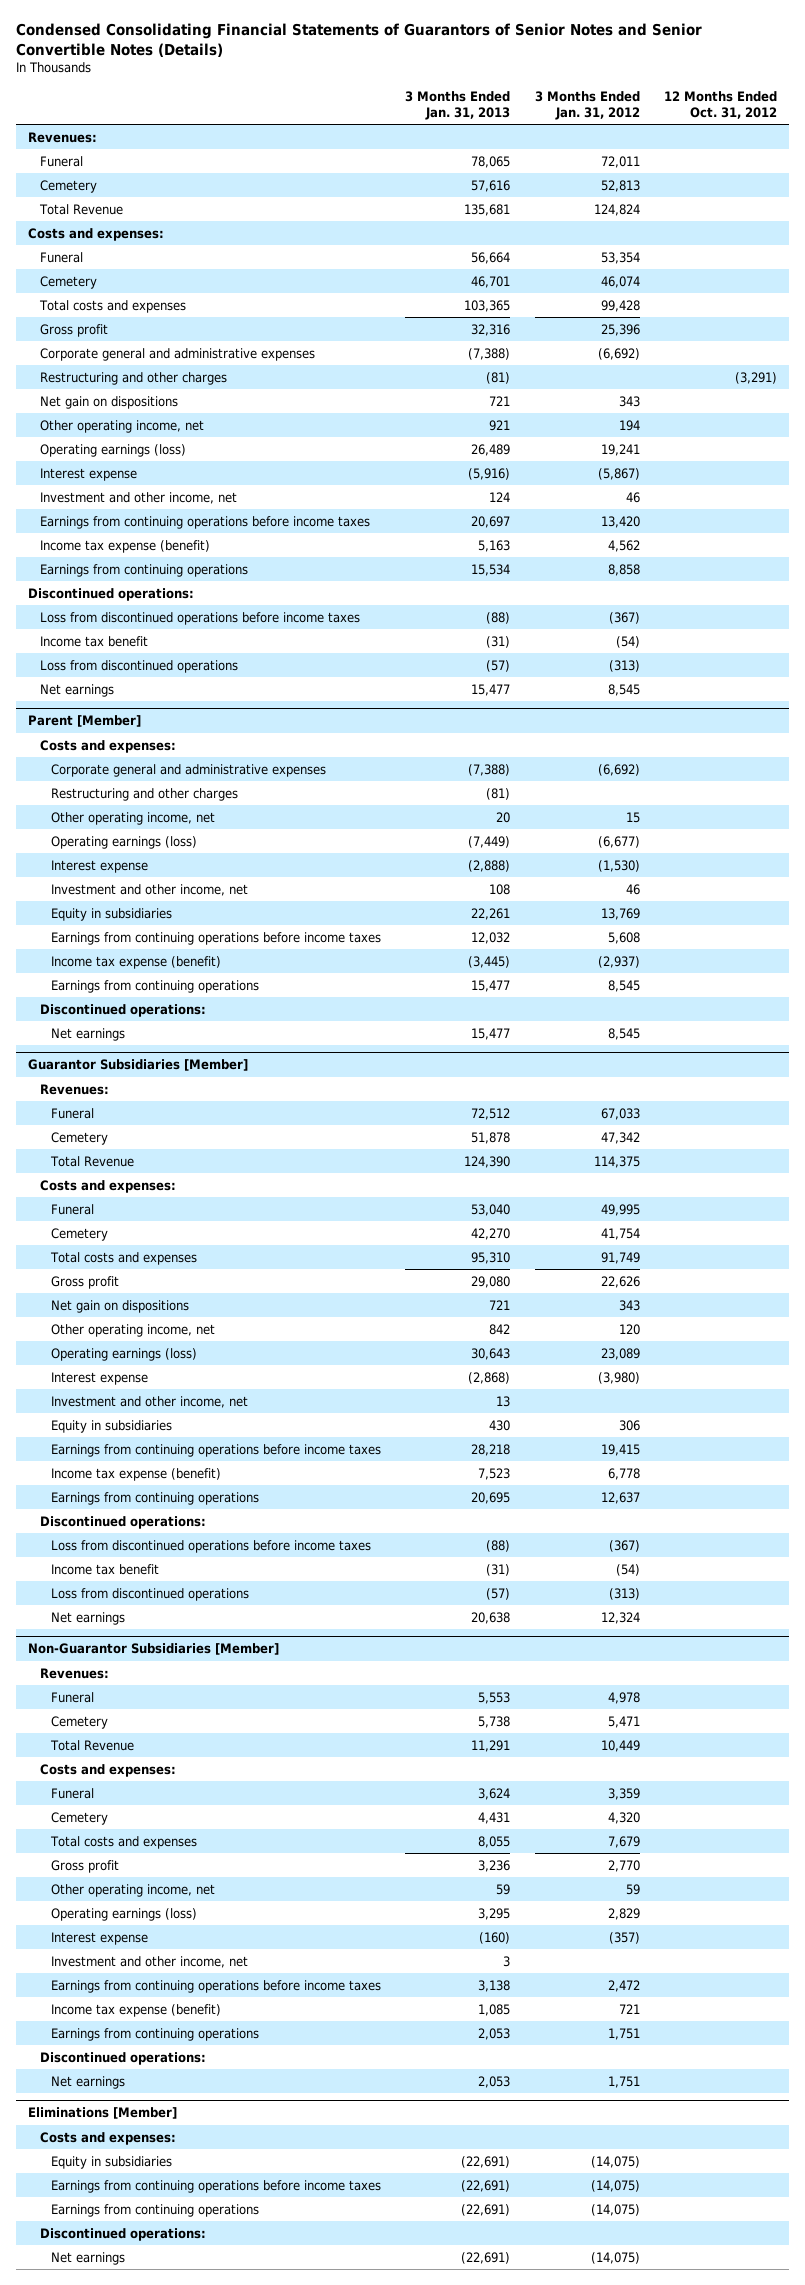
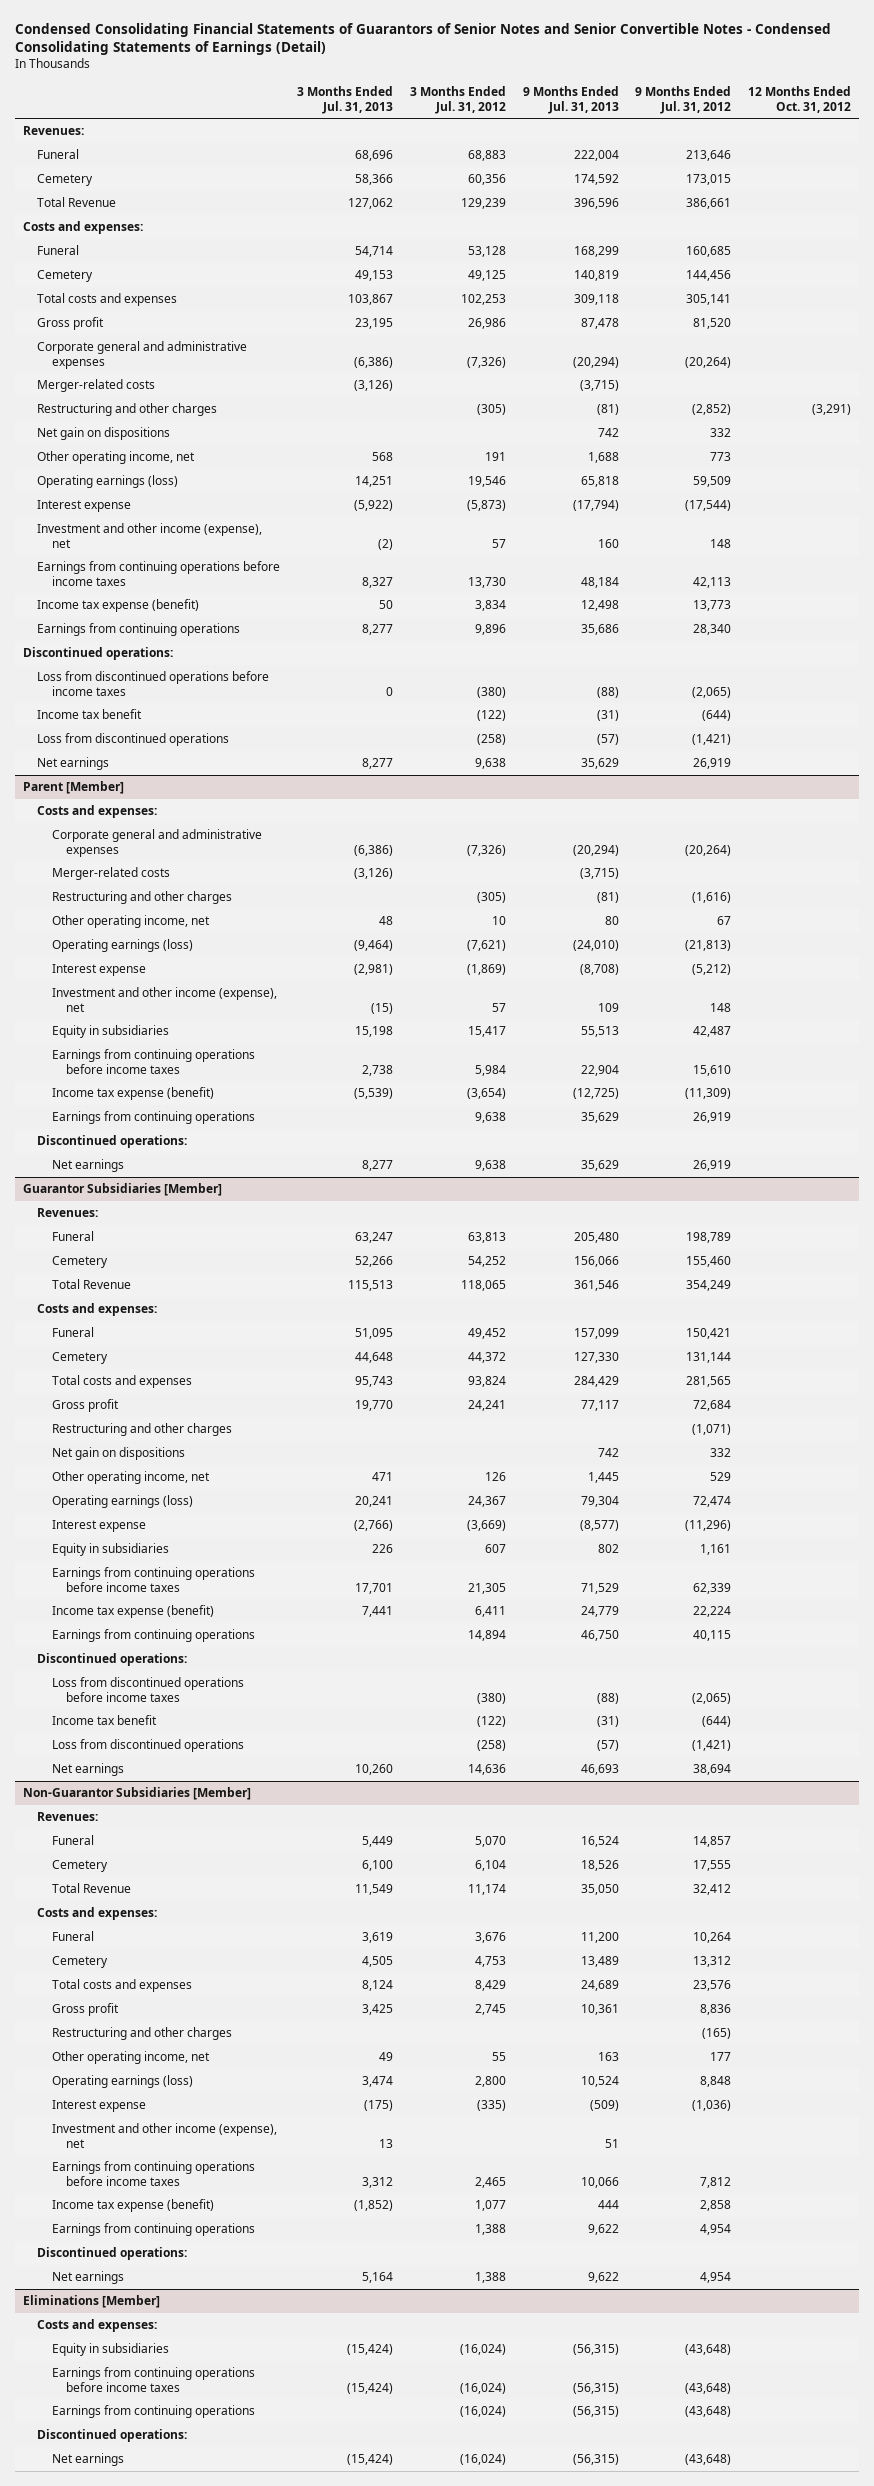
- Condensed Consolidating Financial Statements of Guarantors of Senior Notes and Senior Convertible Notes (Details)
+ Condensed Consolidating Financial Statements of Guarantors of Senior Notes and Senior Convertible Notes - Condensed Consolidating Statements of Earnings (Detail)
- | 3 Months Ended Jan. 31, 2013 | 3 Months Ended Jan. 31, 2012 | 12 Months Ended Oct. 31, 2012
+ | 3 Months Ended Jul. 31, 2013 | 3 Months Ended Jul. 31, 2012 | 9 Months Ended Jul. 31, 2013 | 9 Months Ended Jul. 31, 2012 | 12 Months Ended Oct. 31, 2012
+ Merger-related costs | (3,126) | | (3,715) | |
- Investment and other income, net | 124 | 46 |
+ Investment and other income (expense), net | (2) | 57 | 160 | 148 |
@ Parent [Member]
+ Merger-related costs | (3,126) | | (3,715) | |
- Investment and other income, net | 108 | 46 |
+ Investment and other income (expense), net | (15) | 57 | 109 | 148 |
@ Guarantor Subsidiaries [Member]
+ Restructuring and other charges | | | | (1,071) |
- Investment and other income, net | 13 | |
@ Non-Guarantor Subsidiaries [Member]
+ Restructuring and other charges | | | | (165) |
- Investment and other income, net | 3 | |
+ Investment and other income (expense), net | 13 | | 51 | |

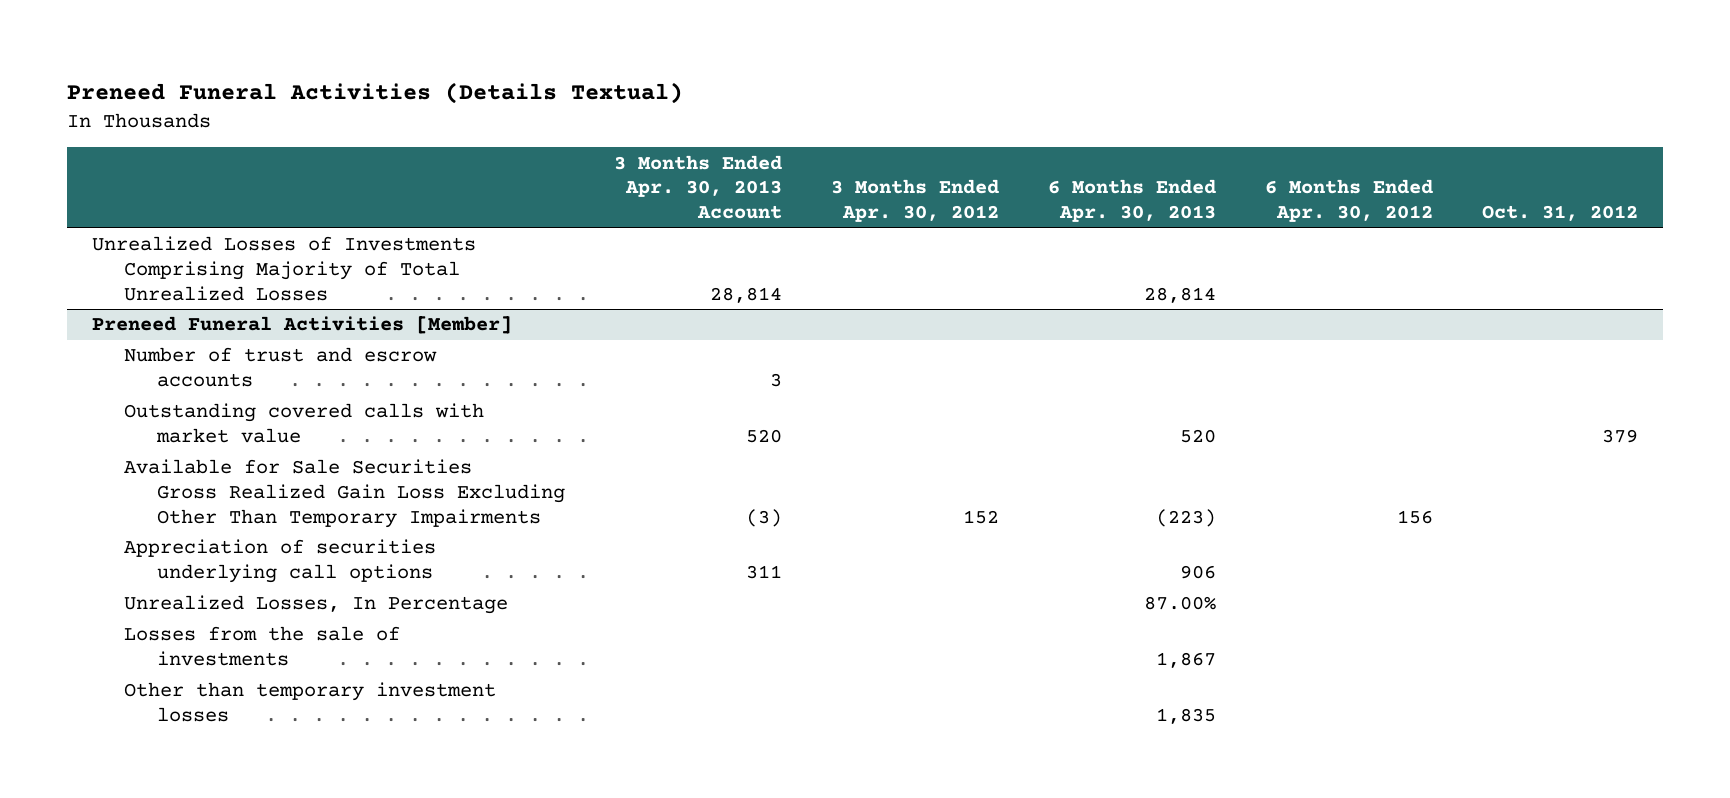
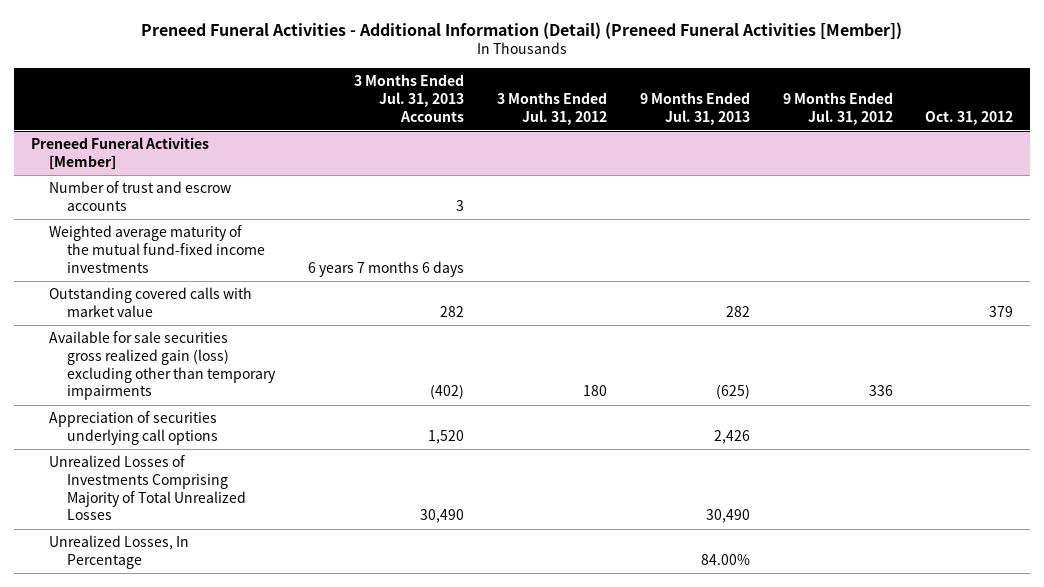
- Preneed Funeral Activities (Details Textual)
+ Preneed Funeral Activities - Additional Information (Detail) (Preneed Funeral Activities [Member])
- | 3 Months Ended Apr. 30, 2013 Account | 3 Months Ended Apr. 30, 2012 | 6 Months Ended Apr. 30, 2013 | 6 Months Ended Apr. 30, 2012 | Oct. 31, 2012
+ | 3 Months Ended Jul. 31, 2013 Accounts | 3 Months Ended Jul. 31, 2012 | 9 Months Ended Jul. 31, 2013 | 9 Months Ended Jul. 31, 2012 | Oct. 31, 2012
- Unrealized Losses of Investments Comprising Majority of Total Unrealized Losses | 28,814 | | 28,814 | |
@ Preneed Funeral Activities [Member]
+ Weighted average maturity of the mutual fund-fixed income investments | 6 years 7 months 6 days | | | |
- Available for Sale Securities Gross Realized Gain Loss Excluding Other Than Temporary Impairments | (3) | 152 | (223) | 156 |
+ Available for sale securities gross realized gain (loss) excluding other than temporary impairments | (402) | 180 | (625) | 336 |
+ Unrealized Losses of Investments Comprising Majority of Total Unrealized Losses | 30,490 | | 30,490 | |
- Losses from the sale of investments | | | 1,867 | |
- Other than temporary investment losses | | | 1,835 | |

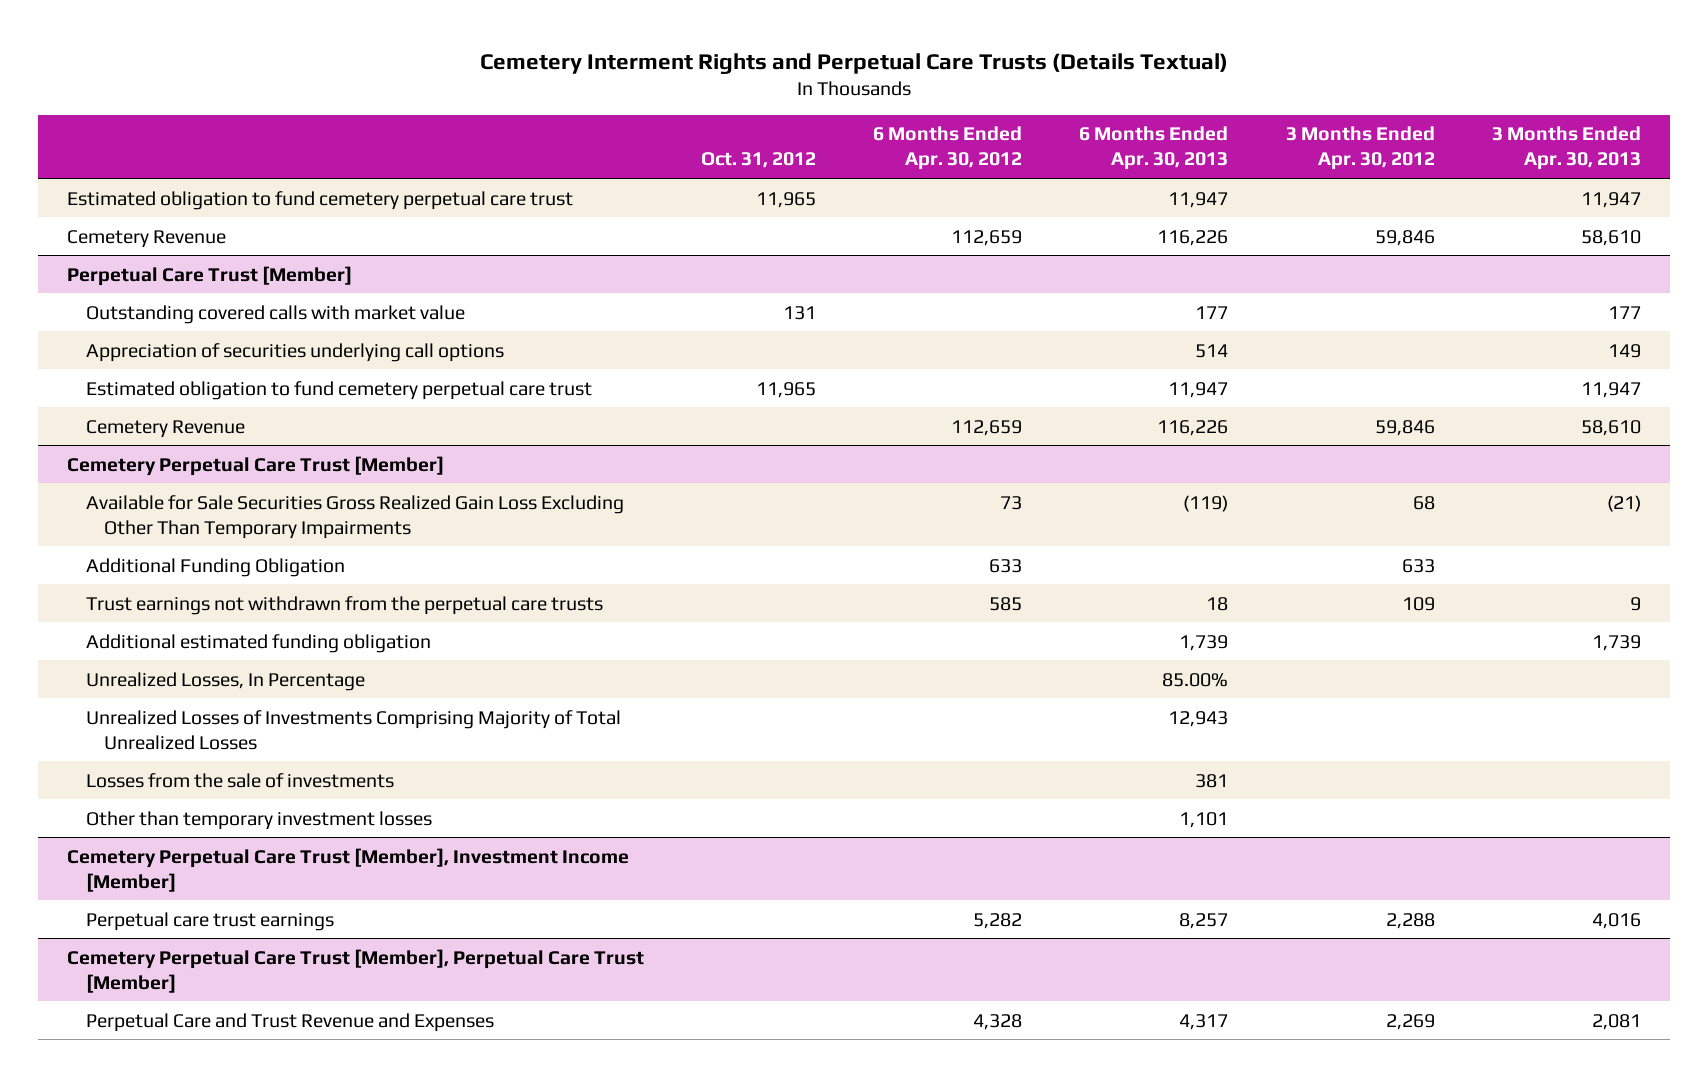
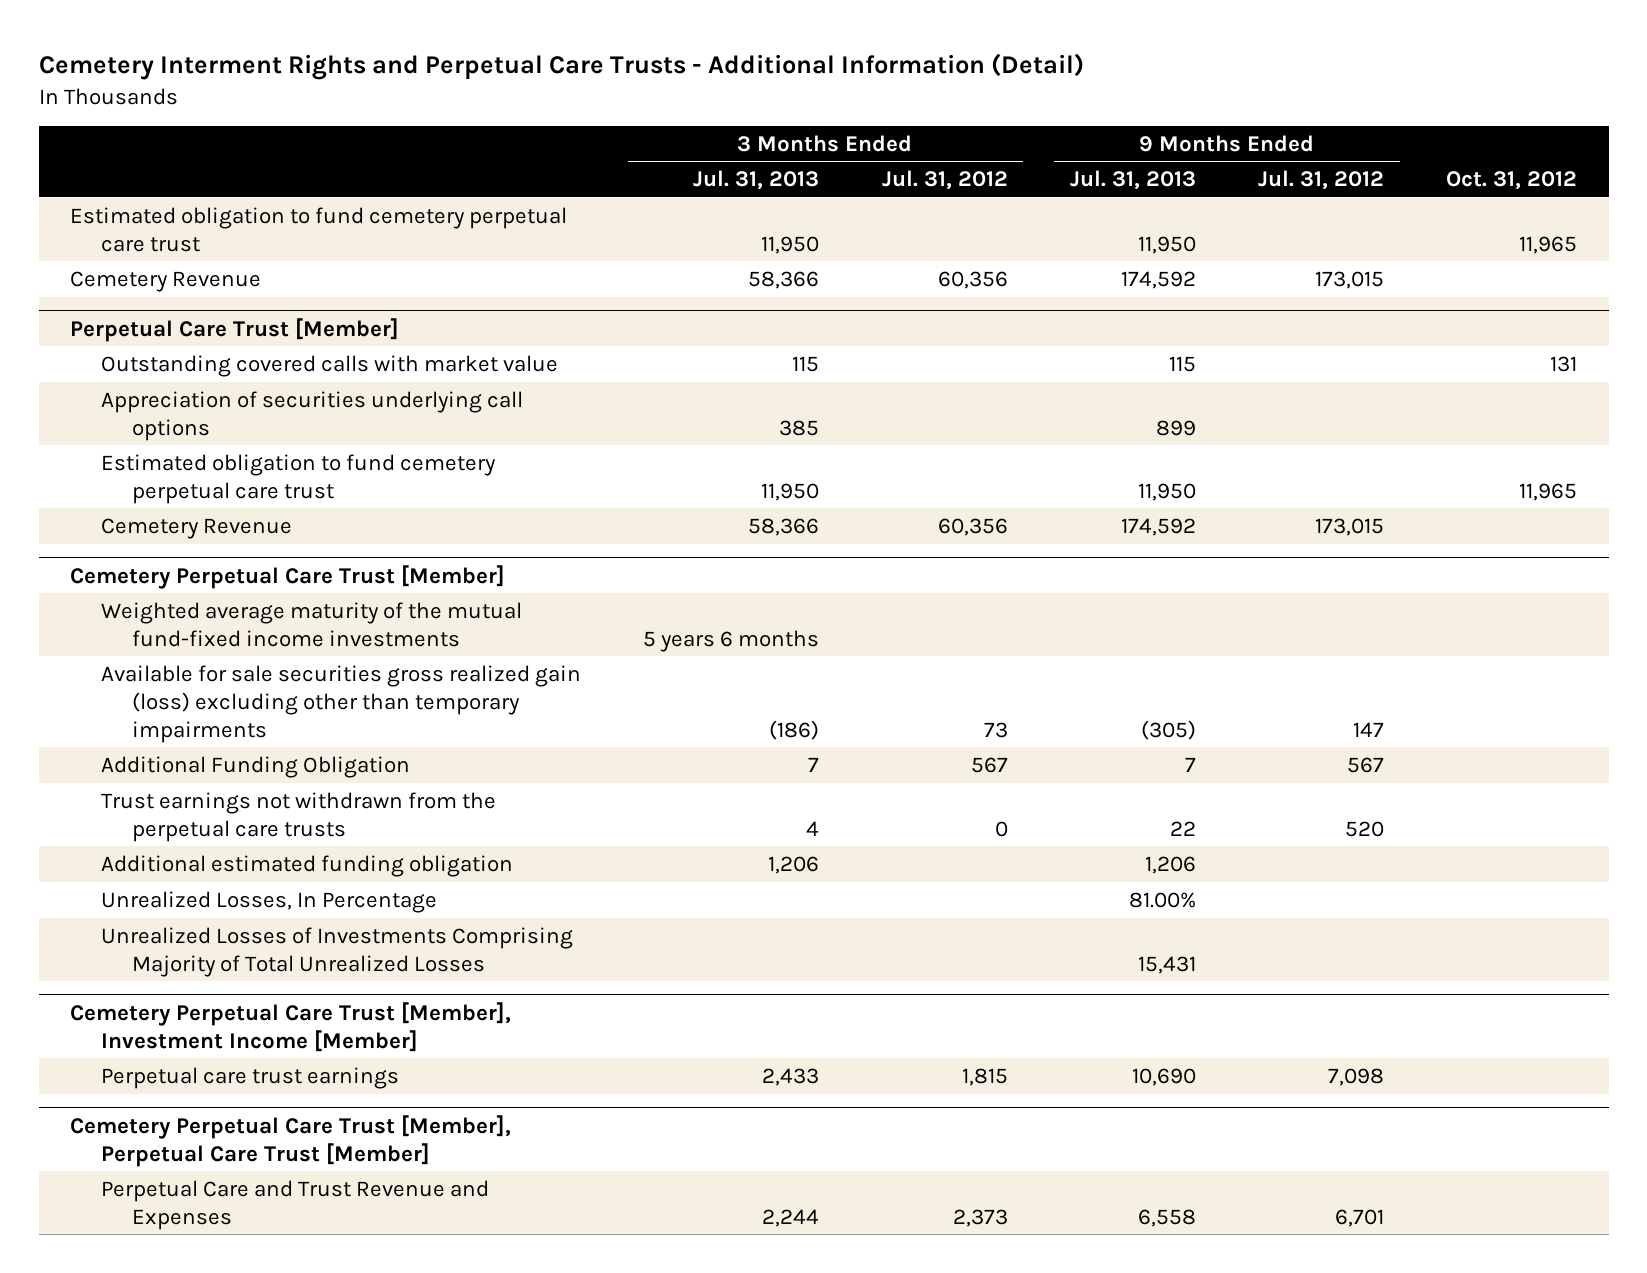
- Cemetery Interment Rights and Perpetual Care Trusts (Details Textual)
+ Cemetery Interment Rights and Perpetual Care Trusts - Additional Information (Detail)
- | Oct. 31, 2012 | 6 Months Ended Apr. 30, 2012 | 6 Months Ended Apr. 30, 2013 | 3 Months Ended Apr. 30, 2012 | 3 Months Ended Apr. 30, 2013
+ | 3 Months Ended Jul. 31, 2013 | 3 Months Ended Jul. 31, 2012 | 9 Months Ended Jul. 31, 2013 | 9 Months Ended Jul. 31, 2012 | Oct. 31, 2012
@ Cemetery Perpetual Care Trust [Member]
- Available for Sale Securities Gross Realized Gain Loss Excluding Other Than Temporary Impairments | | 73 | (119) | 68 | (21)
+ Weighted average maturity of the mutual fund-fixed income investments | 5 years 6 months | | | |
+ Available for sale securities gross realized gain (loss) excluding other than temporary impairments | (186) | 73 | (305) | 147 |
- Losses from the sale of investments | | | 381 | |
- Other than temporary investment losses | | | 1,101 | |

